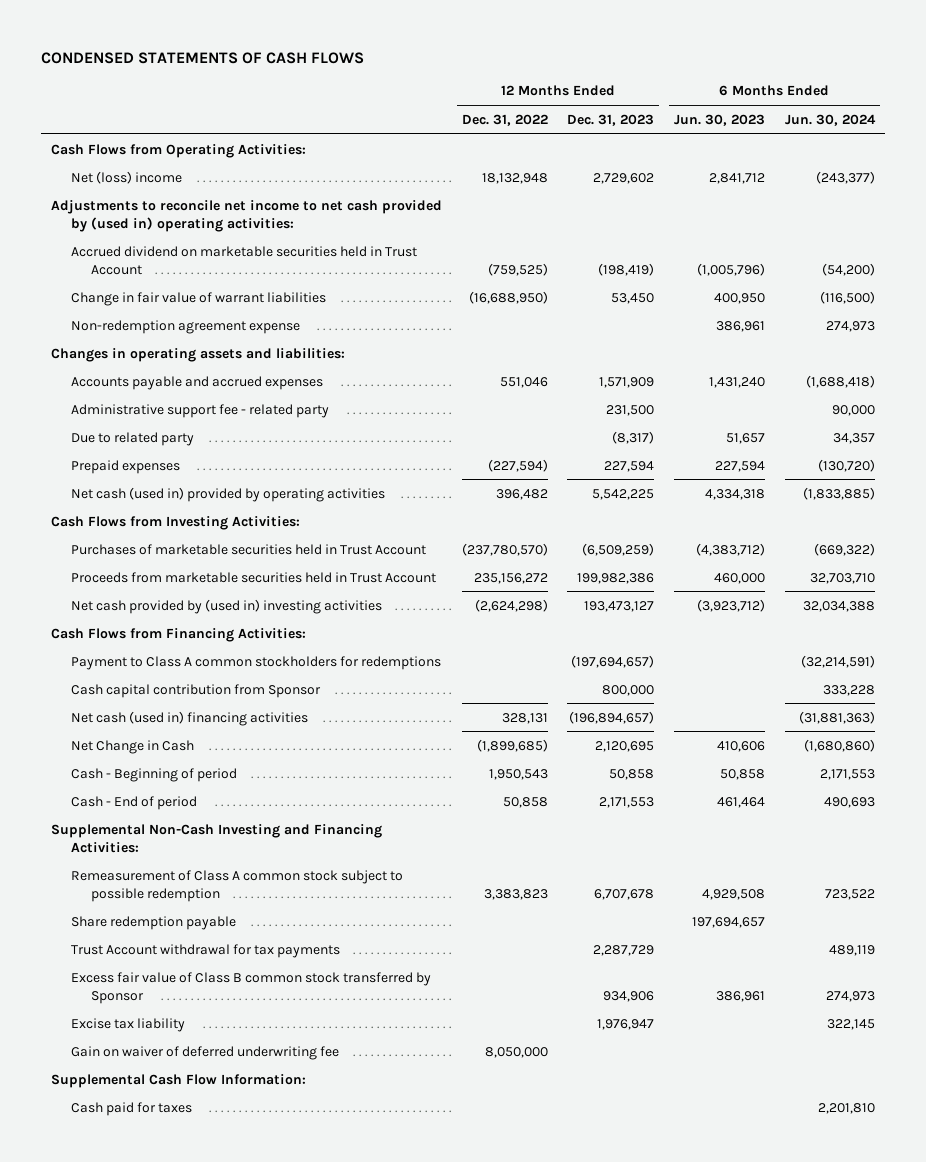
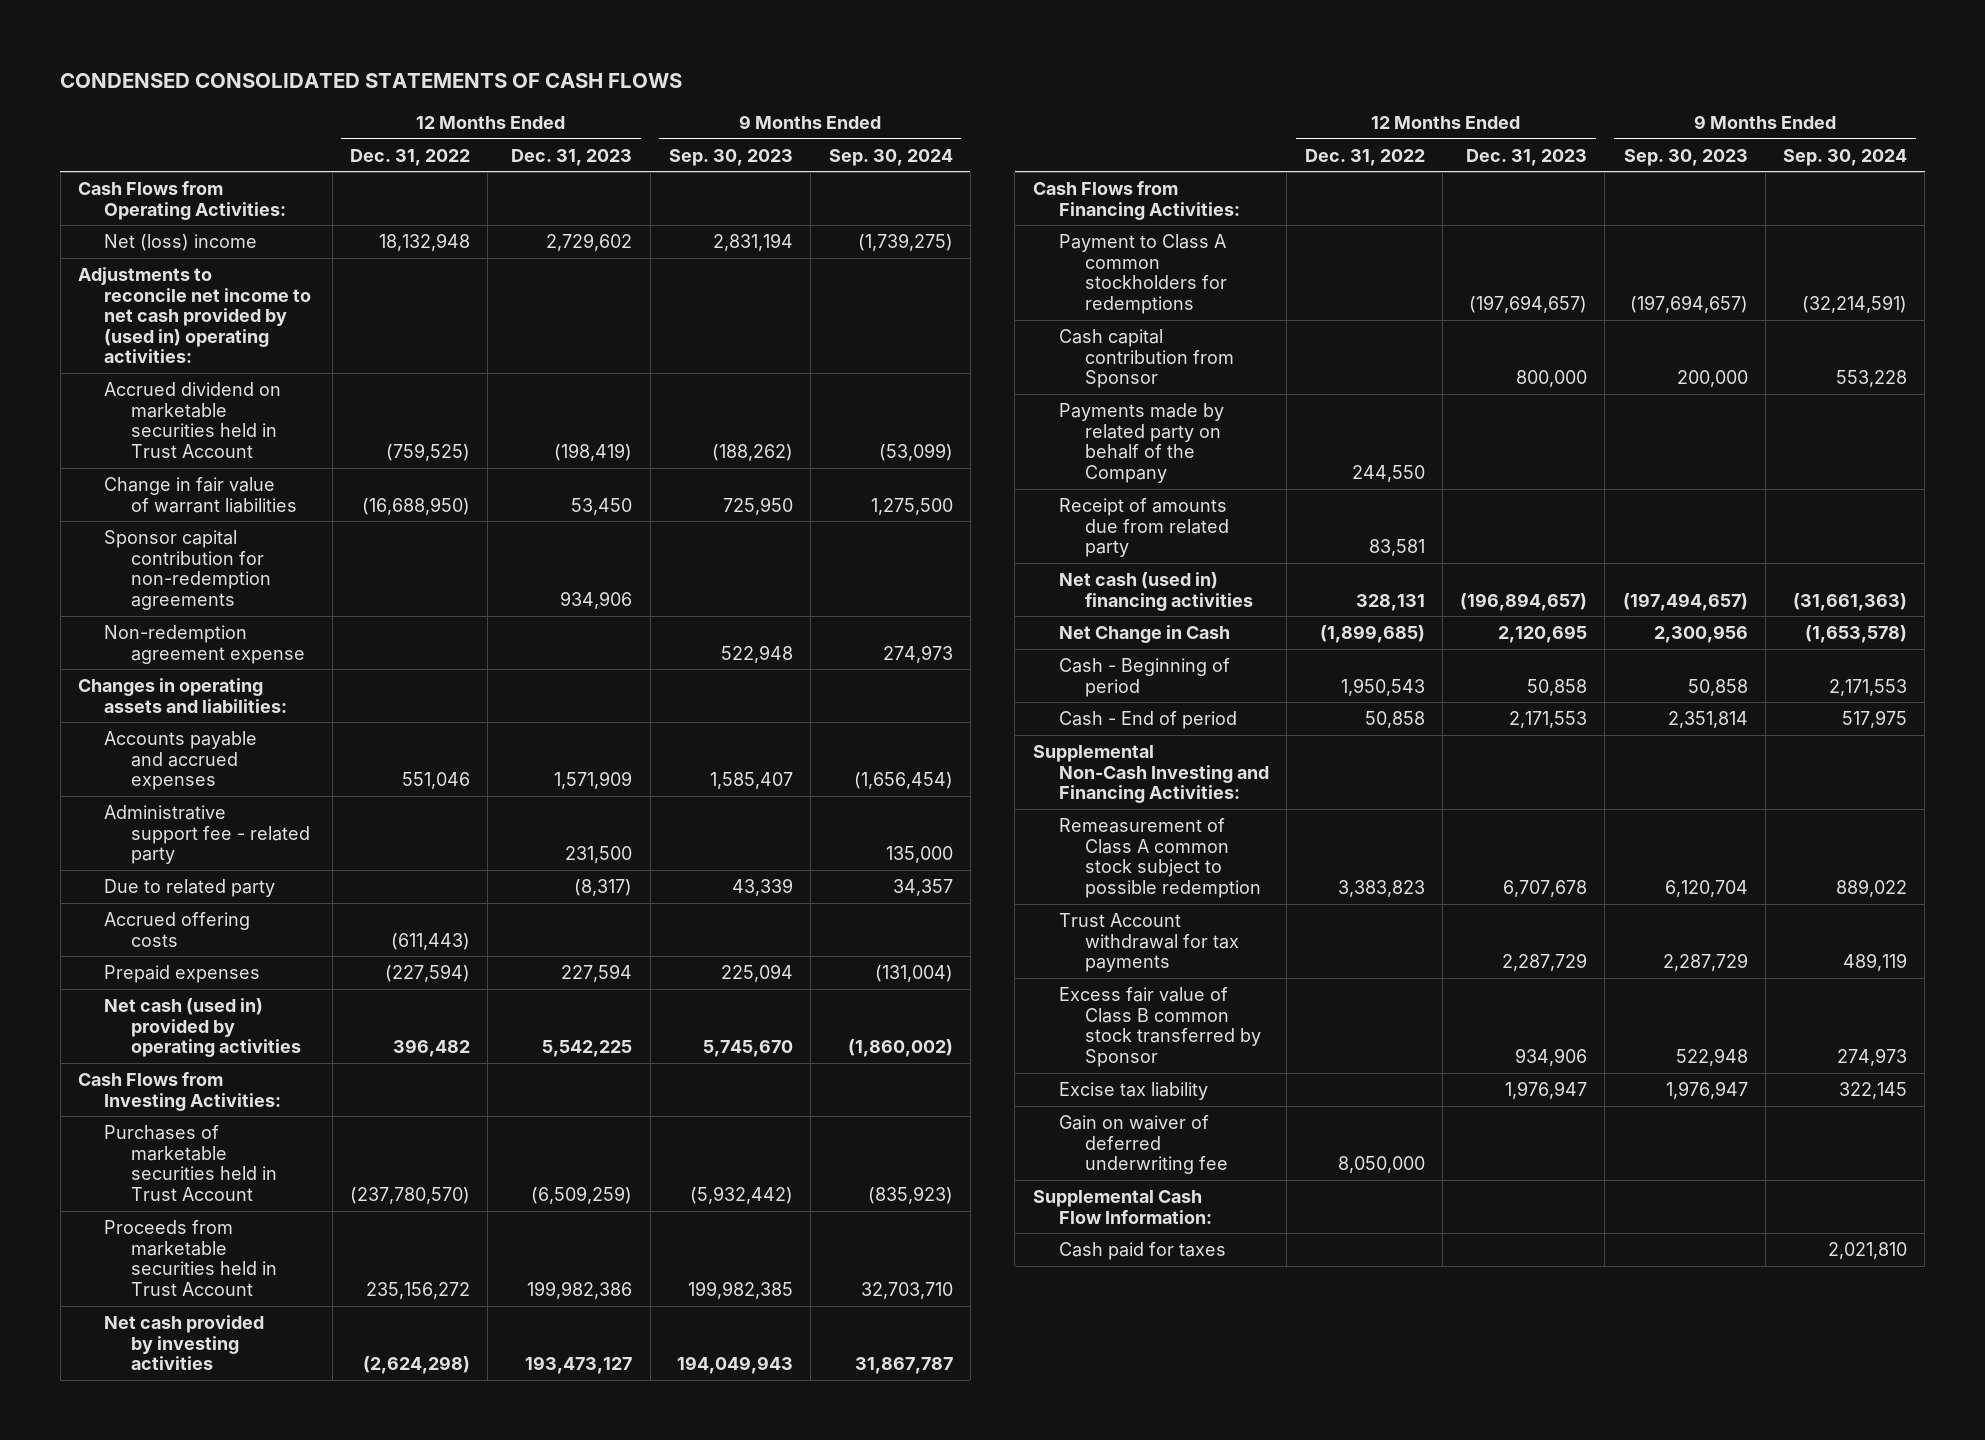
- CONDENSED STATEMENTS OF CASH FLOWS
+ CONDENSED CONSOLIDATED STATEMENTS OF CASH FLOWS
- | 12 Months Ended Dec. 31, 2022 | 12 Months Ended Dec. 31, 2023 | 6 Months Ended Jun. 30, 2023 | 6 Months Ended Jun. 30, 2024
+ | 12 Months Ended Dec. 31, 2022 | 12 Months Ended Dec. 31, 2023 | 9 Months Ended Sep. 30, 2023 | 9 Months Ended Sep. 30, 2024
+ Sponsor capital contribution for non-redemption agreements | | 934,906 | |
+ Accrued offering costs | (611,443) | | |
- Net cash provided by (used in) investing activities | (2,624,298) | 193,473,127 | (3,923,712) | 32,034,388
+ Net cash provided by investing activities | (2,624,298) | 193,473,127 | 194,049,943 | 31,867,787
+ Payments made by related party on behalf of the Company | 244,550 | | |
+ Receipt of amounts due from related party | 83,581 | | |
- Share redemption payable | | | 197,694,657 |

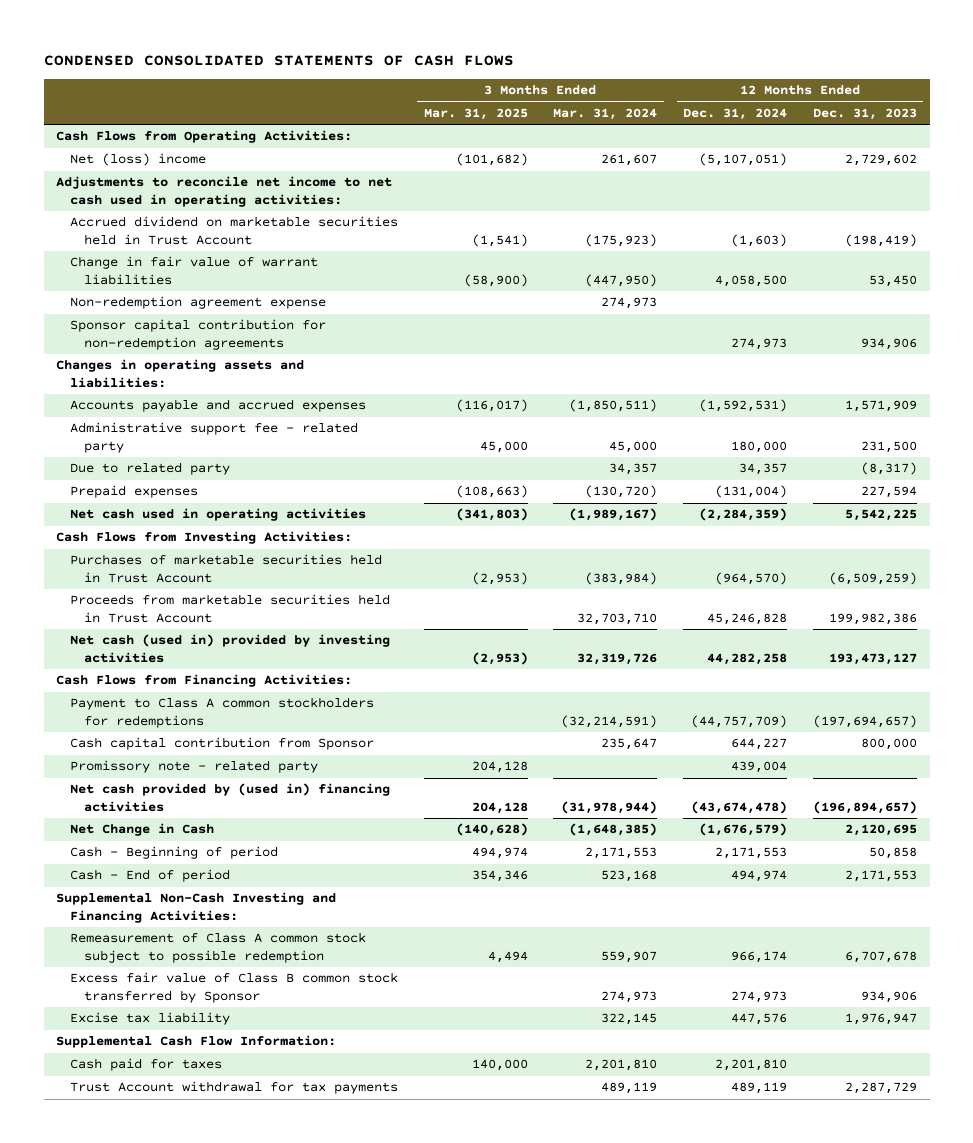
- | 12 Months Ended Dec. 31, 2022 | 12 Months Ended Dec. 31, 2023 | 9 Months Ended Sep. 30, 2023 | 9 Months Ended Sep. 30, 2024
+ | 3 Months Ended Mar. 31, 2025 | 3 Months Ended Mar. 31, 2024 | 12 Months Ended Dec. 31, 2024 | 12 Months Ended Dec. 31, 2023
- Adjustments to reconcile net income to net cash provided by (used in) operating activities:
+ Adjustments to reconcile net income to net cash used in operating activities:
moved down: Sponsor capital contribution for non-redemption agreements | | | 274,973 | 934,906
- Accrued offering costs | (611,443) | | |
- Net cash (used in) provided by operating activities | 396,482 | 5,542,225 | 5,745,670 | (1,860,002)
+ Net cash used in operating activities | (341,803) | (1,989,167) | (2,284,359) | 5,542,225
- Net cash provided by investing activities | (2,624,298) | 193,473,127 | 194,049,943 | 31,867,787
+ Net cash (used in) provided by investing activities | (2,953) | 32,319,726 | 44,282,258 | 193,473,127
- Payments made by related party on behalf of the Company | 244,550 | | |
- Receipt of amounts due from related party | 83,581 | | |
- Net cash (used in) financing activities | 328,131 | (196,894,657) | (197,494,657) | (31,661,363)
+ Promissory note - related party | 204,128 | | 439,004 |
+ Net cash provided by (used in) financing activities | 204,128 | (31,978,944) | (43,674,478) | (196,894,657)
- Gain on waiver of deferred underwriting fee | 8,050,000 | | |
moved down: Trust Account withdrawal for tax payments | | 489,119 | 489,119 | 2,287,729

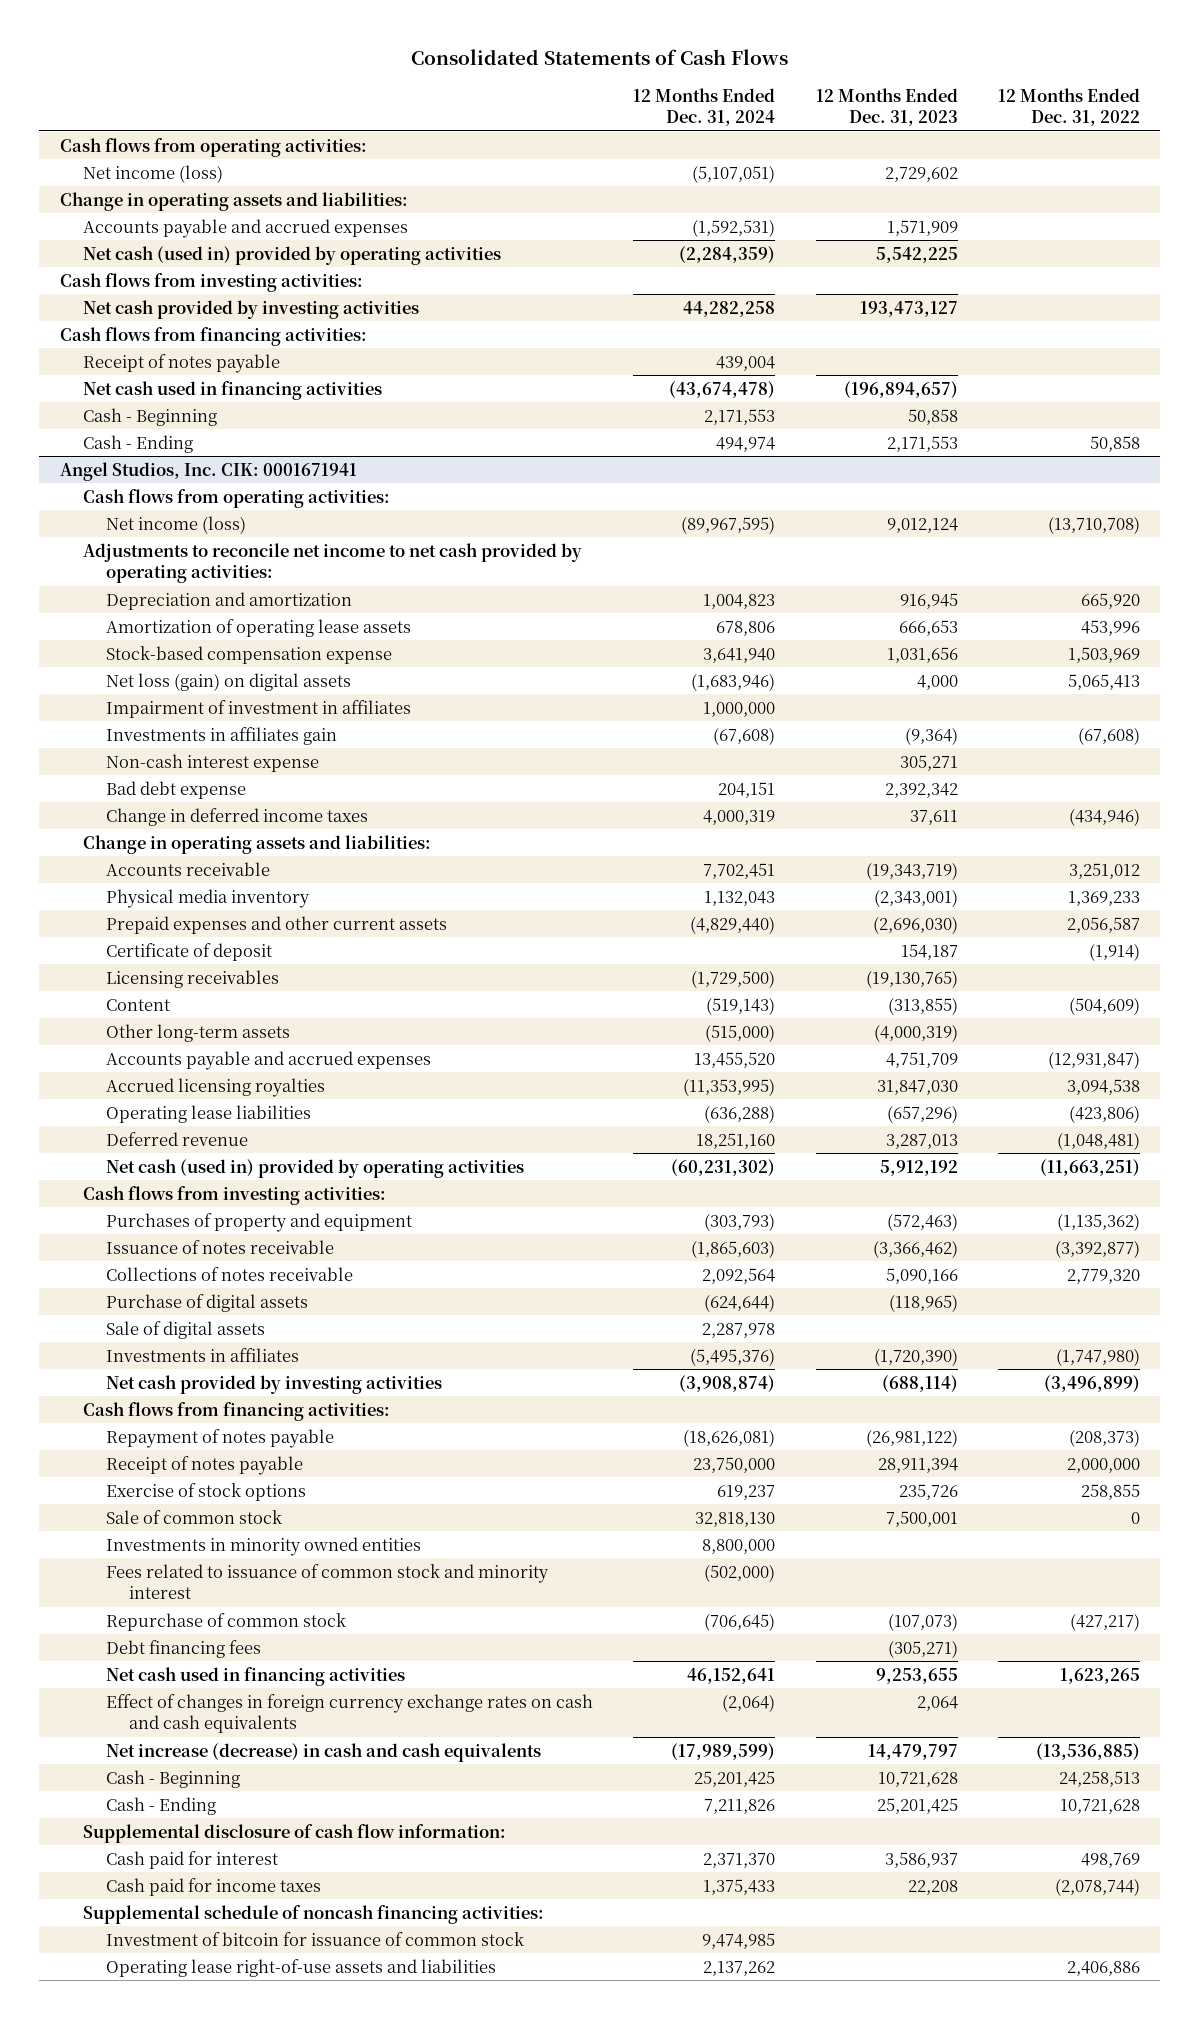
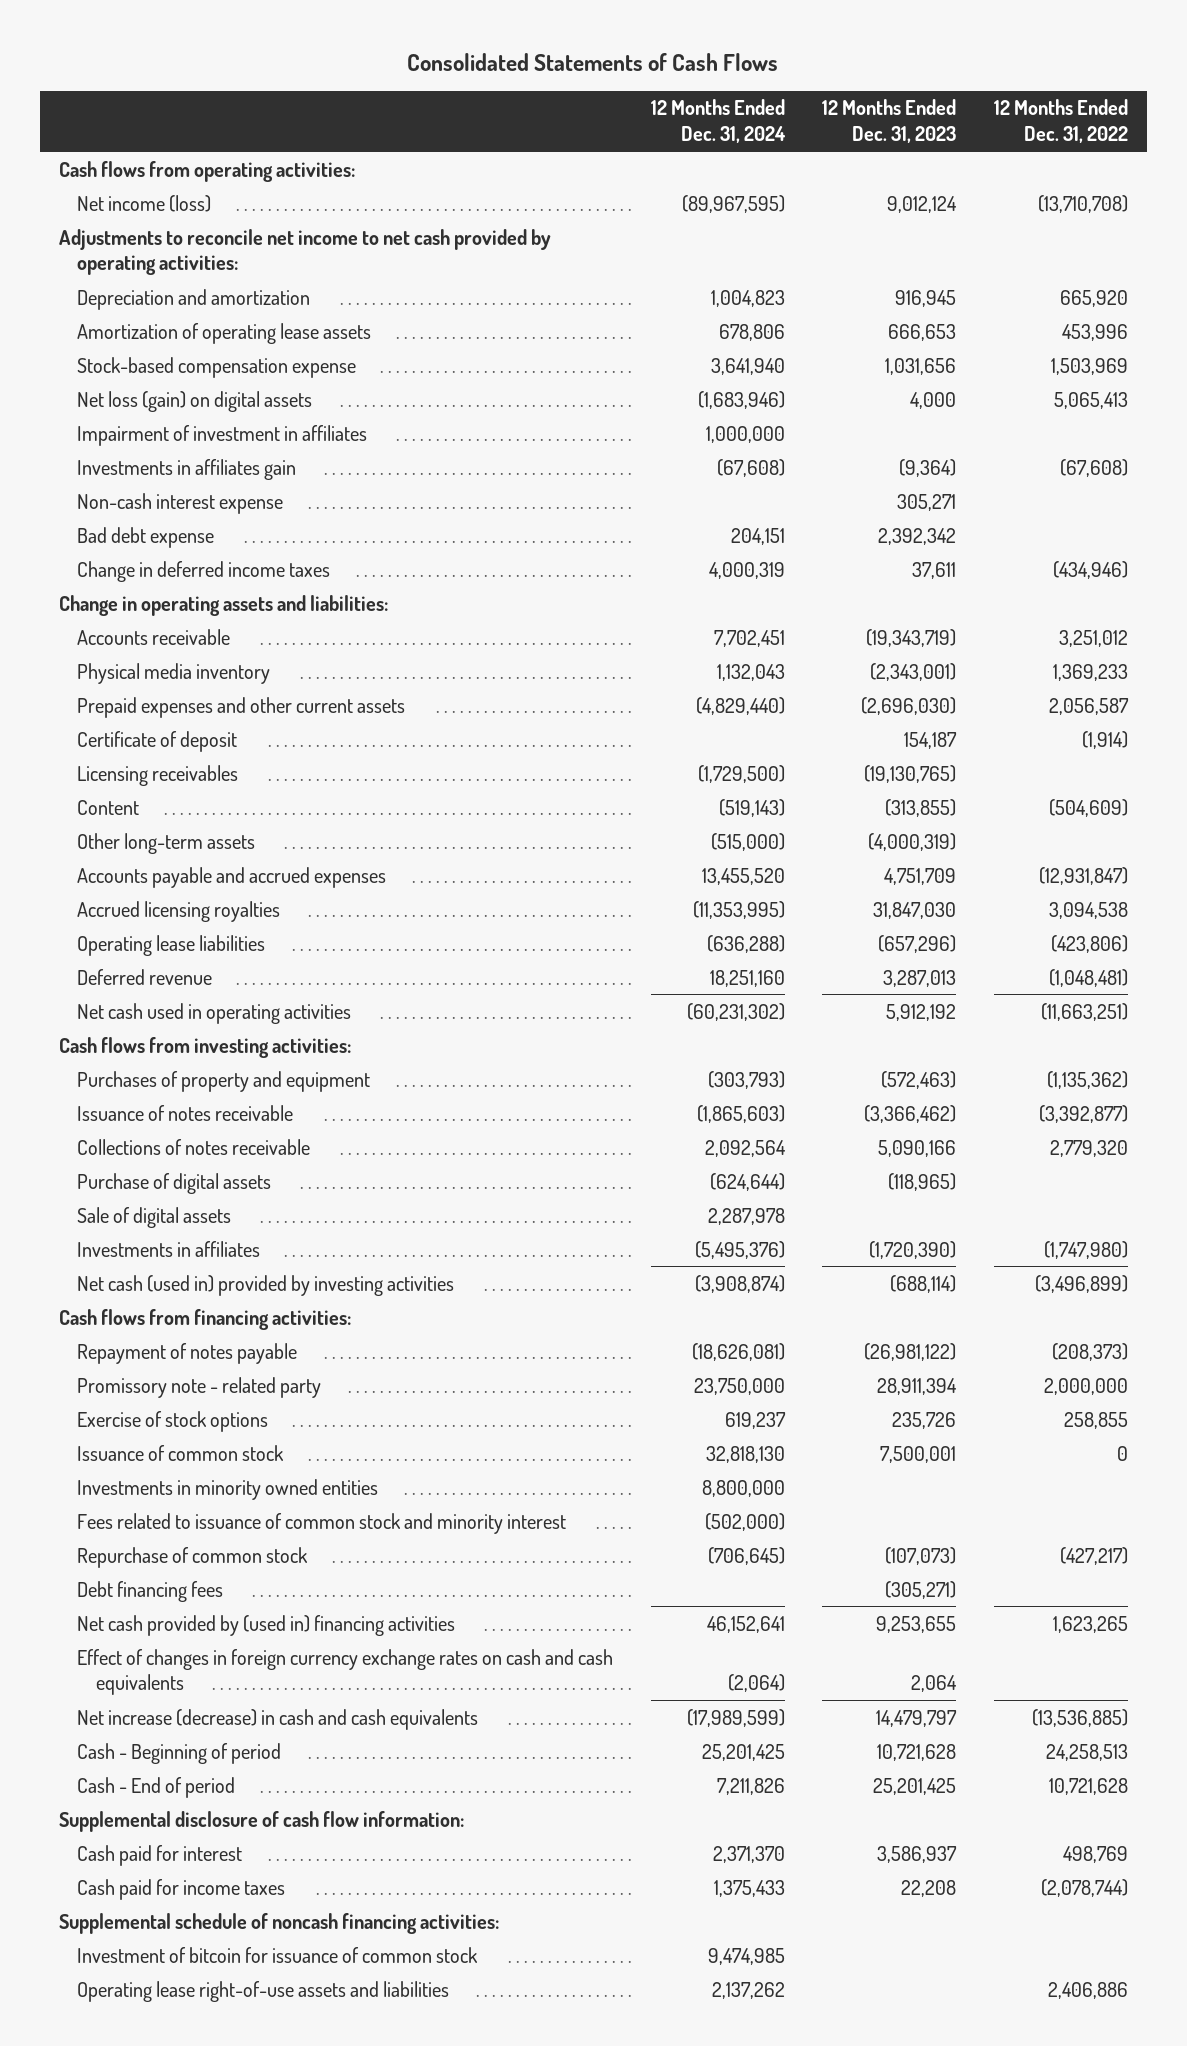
- Net income (loss) | (5,107,051) | 2,729,602 |
- Change in operating assets and liabilities:
- Accounts payable and accrued expenses | (1,592,531) | 1,571,909 |
- Net cash (used in) provided by operating activities | (2,284,359) | 5,542,225 |
- Cash flows from investing activities:
- Net cash provided by investing activities | 44,282,258 | 193,473,127 |
- Cash flows from financing activities:
- Receipt of notes payable | 439,004 | |
- Net cash used in financing activities | (43,674,478) | (196,894,657) |
- Cash - Beginning | 2,171,553 | 50,858 |
- Cash - Ending | 494,974 | 2,171,553 | 50,858
- Angel Studios, Inc. CIK: 0001671941
- Cash flows from operating activities:
- Net cash (used in) provided by operating activities | (60,231,302) | 5,912,192 | (11,663,251)
+ Net cash used in operating activities | (60,231,302) | 5,912,192 | (11,663,251)
- Net cash provided by investing activities | (3,908,874) | (688,114) | (3,496,899)
+ Net cash (used in) provided by investing activities | (3,908,874) | (688,114) | (3,496,899)
- Receipt of notes payable | 23,750,000 | 28,911,394 | 2,000,000
+ Promissory note - related party | 23,750,000 | 28,911,394 | 2,000,000
- Sale of common stock | 32,818,130 | 7,500,001 | 0
+ Issuance of common stock | 32,818,130 | 7,500,001 | 0
- Net cash used in financing activities | 46,152,641 | 9,253,655 | 1,623,265
+ Net cash provided by (used in) financing activities | 46,152,641 | 9,253,655 | 1,623,265
- Cash - Beginning | 25,201,425 | 10,721,628 | 24,258,513
- Cash - Ending | 7,211,826 | 25,201,425 | 10,721,628
+ Cash - Beginning of period | 25,201,425 | 10,721,628 | 24,258,513
+ Cash - End of period | 7,211,826 | 25,201,425 | 10,721,628

